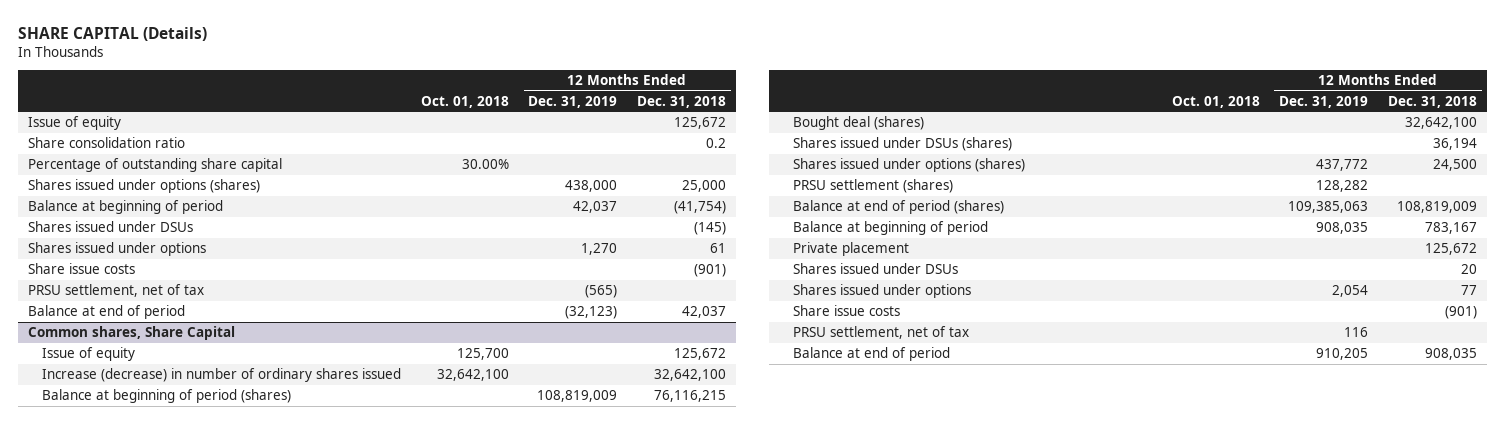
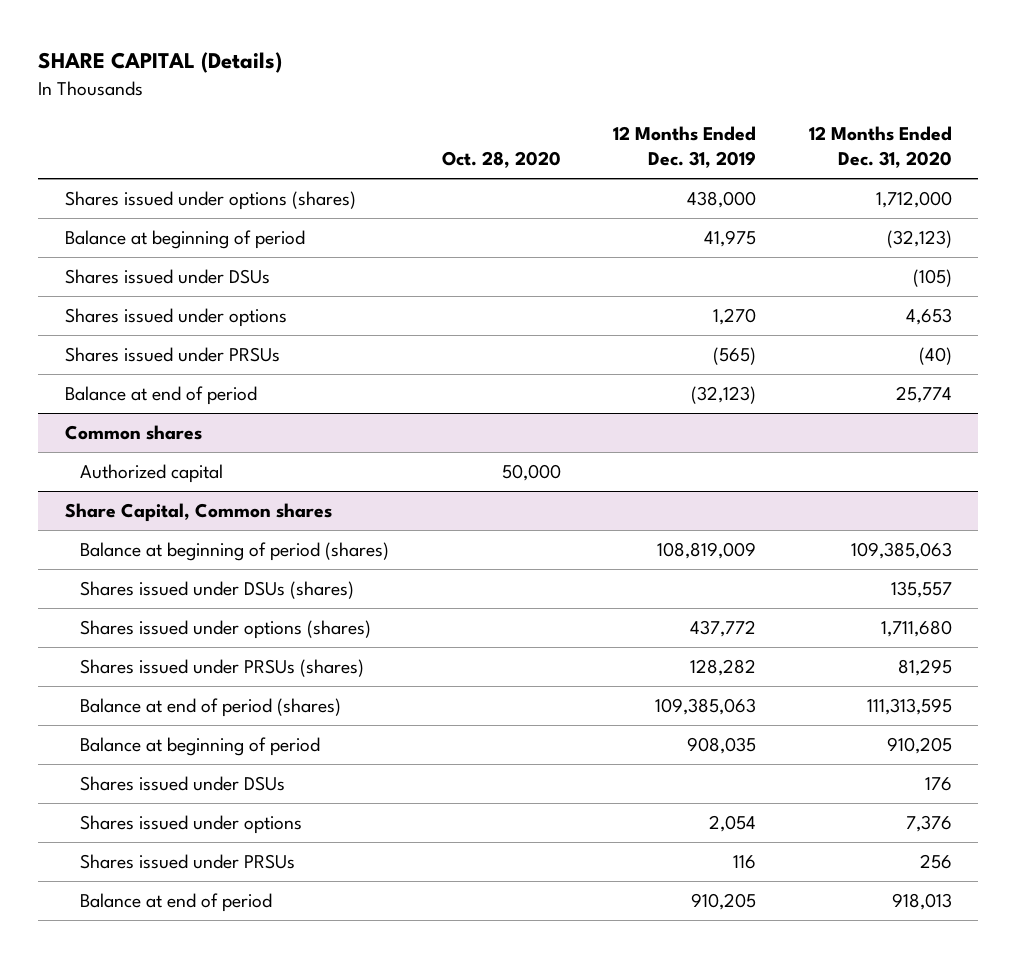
- | Oct. 01, 2018 | 12 Months Ended Dec. 31, 2019 | 12 Months Ended Dec. 31, 2018
+ | Oct. 28, 2020 | 12 Months Ended Dec. 31, 2019 | 12 Months Ended Dec. 31, 2020
- Issue of equity | | | 125,672
- Share consolidation ratio | | | 0.2
- Percentage of outstanding share capital | 30.00% | |
- Balance at beginning of period | | 42,037 | (41,754)
+ Balance at beginning of period | | 41,975 | (32,123)
- Share issue costs | | | (901)
- PRSU settlement, net of tax | | (565) |
+ Shares issued under PRSUs | | (565) | (40)
- Common shares, Share Capital
- Issue of equity | 125,700 | | 125,672
- Increase (decrease) in number of ordinary shares issued | 32,642,100 | | 32,642,100
+ Common shares
+ Authorized capital | 50,000 | |
+ Share Capital, Common shares
- Bought deal (shares) | | | 32,642,100
- PRSU settlement (shares) | | 128,282 |
+ Shares issued under PRSUs (shares) | | 128,282 | 81,295
- Private placement | | | 125,672
- Share issue costs | | | (901)
- PRSU settlement, net of tax | | 116 |
+ Shares issued under PRSUs | | 116 | 256

